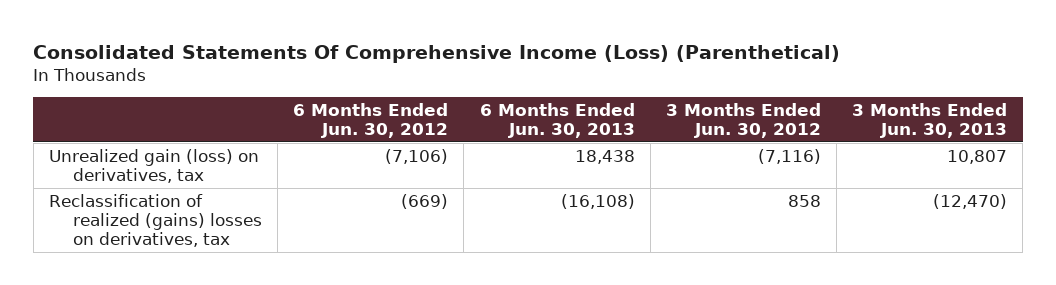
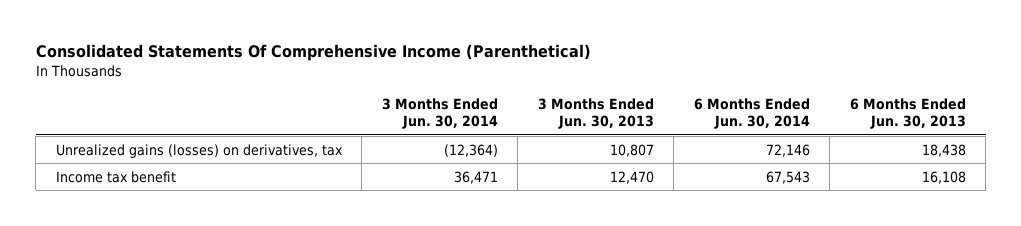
- Consolidated Statements Of Comprehensive Income (Loss) (Parenthetical)
+ Consolidated Statements Of Comprehensive Income (Parenthetical)
- | 6 Months Ended Jun. 30, 2012 | 6 Months Ended Jun. 30, 2013 | 3 Months Ended Jun. 30, 2012 | 3 Months Ended Jun. 30, 2013
+ | 3 Months Ended Jun. 30, 2014 | 3 Months Ended Jun. 30, 2013 | 6 Months Ended Jun. 30, 2014 | 6 Months Ended Jun. 30, 2013
- Unrealized gain (loss) on derivatives, tax | (7,106) | 18,438 | (7,116) | 10,807
- Reclassification of realized (gains) losses on derivatives, tax | (669) | (16,108) | 858 | (12,470)
+ Unrealized gains (losses) on derivatives, tax | (12,364) | 10,807 | 72,146 | 18,438
+ Income tax benefit | 36,471 | 12,470 | 67,543 | 16,108

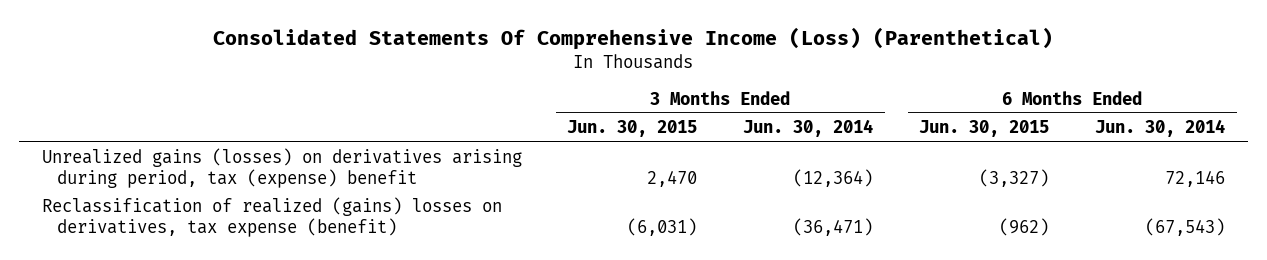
- Consolidated Statements Of Comprehensive Income (Parenthetical)
+ Consolidated Statements Of Comprehensive Income (Loss) (Parenthetical)
- | 3 Months Ended Jun. 30, 2014 | 3 Months Ended Jun. 30, 2013 | 6 Months Ended Jun. 30, 2014 | 6 Months Ended Jun. 30, 2013
+ | 3 Months Ended Jun. 30, 2015 | 3 Months Ended Jun. 30, 2014 | 6 Months Ended Jun. 30, 2015 | 6 Months Ended Jun. 30, 2014
- Unrealized gains (losses) on derivatives, tax | (12,364) | 10,807 | 72,146 | 18,438
- Income tax benefit | 36,471 | 12,470 | 67,543 | 16,108
+ Unrealized gains (losses) on derivatives arising during period, tax (expense) benefit | 2,470 | (12,364) | (3,327) | 72,146
+ Reclassification of realized (gains) losses on derivatives, tax expense (benefit) | (6,031) | (36,471) | (962) | (67,543)

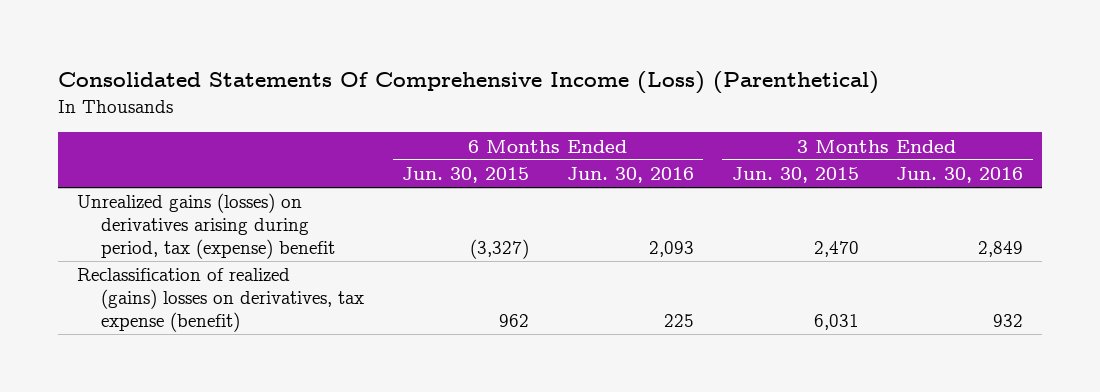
- | 3 Months Ended Jun. 30, 2015 | 3 Months Ended Jun. 30, 2014 | 6 Months Ended Jun. 30, 2015 | 6 Months Ended Jun. 30, 2014
+ | 6 Months Ended Jun. 30, 2015 | 6 Months Ended Jun. 30, 2016 | 3 Months Ended Jun. 30, 2015 | 3 Months Ended Jun. 30, 2016
- Reclassification of realized (gains) losses on derivatives, tax expense (benefit) | (6,031) | (36,471) | (962) | (67,543)
+ Reclassification of realized (gains) losses on derivatives, tax expense (benefit) | 962 | 225 | 6,031 | 932

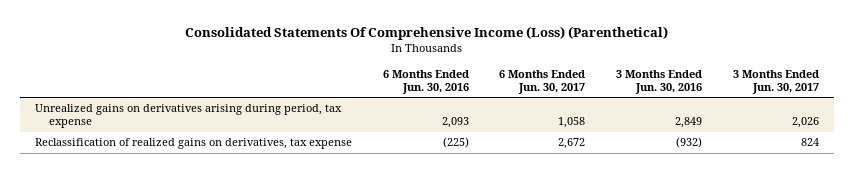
- | 6 Months Ended Jun. 30, 2015 | 6 Months Ended Jun. 30, 2016 | 3 Months Ended Jun. 30, 2015 | 3 Months Ended Jun. 30, 2016
+ | 6 Months Ended Jun. 30, 2016 | 6 Months Ended Jun. 30, 2017 | 3 Months Ended Jun. 30, 2016 | 3 Months Ended Jun. 30, 2017
- Unrealized gains (losses) on derivatives arising during period, tax (expense) benefit | (3,327) | 2,093 | 2,470 | 2,849
- Reclassification of realized (gains) losses on derivatives, tax expense (benefit) | 962 | 225 | 6,031 | 932
+ Unrealized gains on derivatives arising during period, tax expense | 2,093 | 1,058 | 2,849 | 2,026
+ Reclassification of realized gains on derivatives, tax expense | (225) | 2,672 | (932) | 824

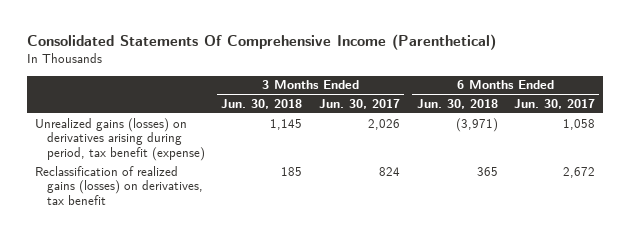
- Consolidated Statements Of Comprehensive Income (Loss) (Parenthetical)
+ Consolidated Statements Of Comprehensive Income (Parenthetical)
- | 6 Months Ended Jun. 30, 2016 | 6 Months Ended Jun. 30, 2017 | 3 Months Ended Jun. 30, 2016 | 3 Months Ended Jun. 30, 2017
+ | 3 Months Ended Jun. 30, 2018 | 3 Months Ended Jun. 30, 2017 | 6 Months Ended Jun. 30, 2018 | 6 Months Ended Jun. 30, 2017
- Unrealized gains on derivatives arising during period, tax expense | 2,093 | 1,058 | 2,849 | 2,026
- Reclassification of realized gains on derivatives, tax expense | (225) | 2,672 | (932) | 824
+ Unrealized gains (losses) on derivatives arising during period, tax benefit (expense) | 1,145 | 2,026 | (3,971) | 1,058
+ Reclassification of realized gains (losses) on derivatives, tax benefit | 185 | 824 | 365 | 2,672

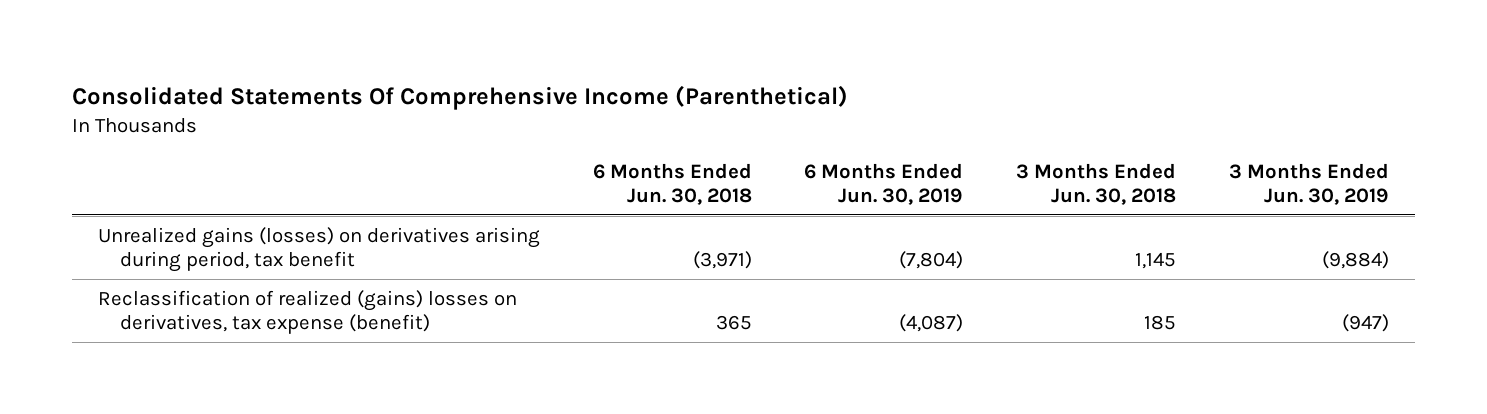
- | 3 Months Ended Jun. 30, 2018 | 3 Months Ended Jun. 30, 2017 | 6 Months Ended Jun. 30, 2018 | 6 Months Ended Jun. 30, 2017
+ | 6 Months Ended Jun. 30, 2018 | 6 Months Ended Jun. 30, 2019 | 3 Months Ended Jun. 30, 2018 | 3 Months Ended Jun. 30, 2019
- Unrealized gains (losses) on derivatives arising during period, tax benefit (expense) | 1,145 | 2,026 | (3,971) | 1,058
- Reclassification of realized gains (losses) on derivatives, tax benefit | 185 | 824 | 365 | 2,672
+ Unrealized gains (losses) on derivatives arising during period, tax benefit | (3,971) | (7,804) | 1,145 | (9,884)
+ Reclassification of realized (gains) losses on derivatives, tax expense (benefit) | 365 | (4,087) | 185 | (947)

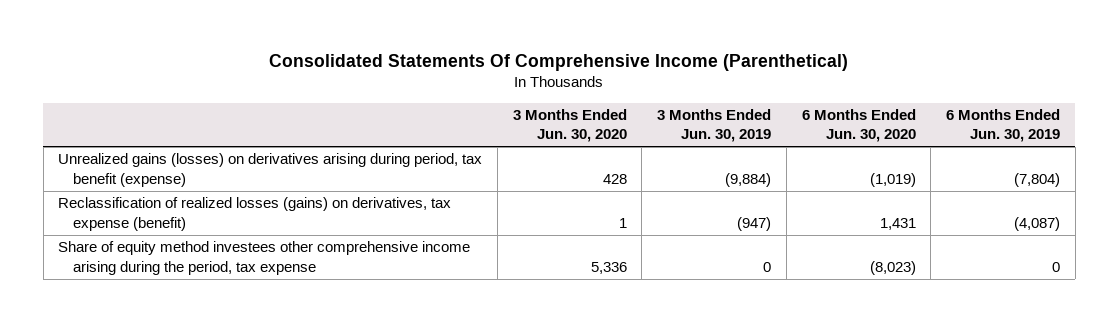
- | 6 Months Ended Jun. 30, 2018 | 6 Months Ended Jun. 30, 2019 | 3 Months Ended Jun. 30, 2018 | 3 Months Ended Jun. 30, 2019
+ | 3 Months Ended Jun. 30, 2020 | 3 Months Ended Jun. 30, 2019 | 6 Months Ended Jun. 30, 2020 | 6 Months Ended Jun. 30, 2019
- Unrealized gains (losses) on derivatives arising during period, tax benefit | (3,971) | (7,804) | 1,145 | (9,884)
- Reclassification of realized (gains) losses on derivatives, tax expense (benefit) | 365 | (4,087) | 185 | (947)
+ Unrealized gains (losses) on derivatives arising during period, tax benefit (expense) | 428 | (9,884) | (1,019) | (7,804)
+ Reclassification of realized losses (gains) on derivatives, tax expense (benefit) | 1 | (947) | 1,431 | (4,087)
+ Share of equity method investees other comprehensive income arising during the period, tax expense | 5,336 | 0 | (8,023) | 0

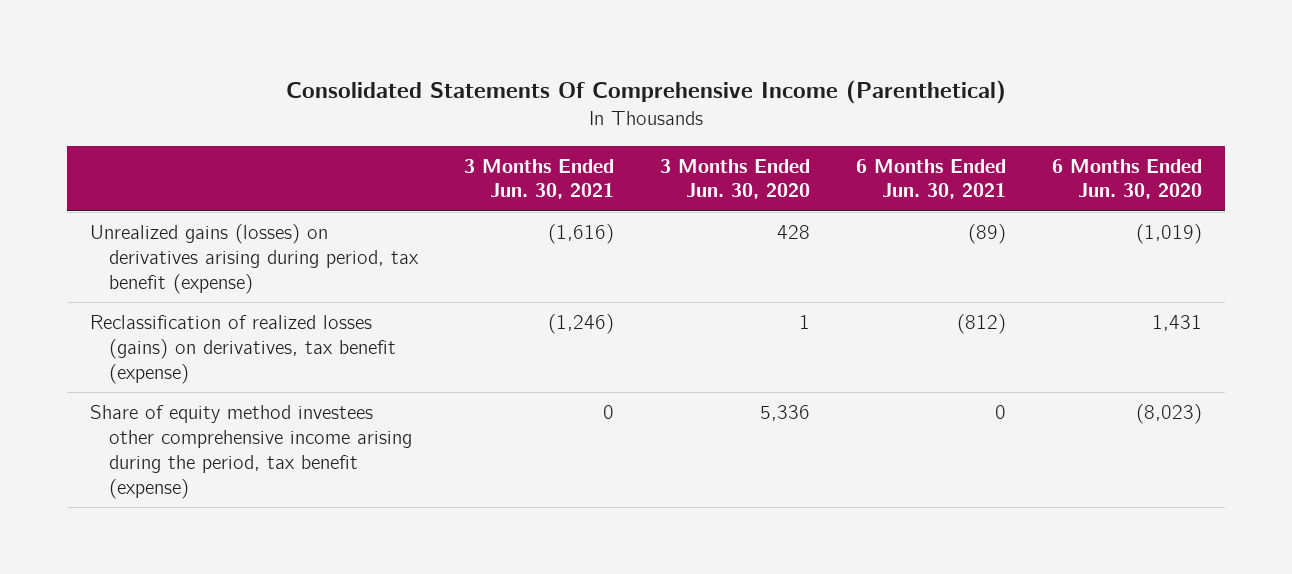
- | 3 Months Ended Jun. 30, 2020 | 3 Months Ended Jun. 30, 2019 | 6 Months Ended Jun. 30, 2020 | 6 Months Ended Jun. 30, 2019
+ | 3 Months Ended Jun. 30, 2021 | 3 Months Ended Jun. 30, 2020 | 6 Months Ended Jun. 30, 2021 | 6 Months Ended Jun. 30, 2020
- Reclassification of realized losses (gains) on derivatives, tax expense (benefit) | 1 | (947) | 1,431 | (4,087)
- Share of equity method investees other comprehensive income arising during the period, tax expense | 5,336 | 0 | (8,023) | 0
+ Reclassification of realized losses (gains) on derivatives, tax benefit (expense) | (1,246) | 1 | (812) | 1,431
+ Share of equity method investees other comprehensive income arising during the period, tax benefit (expense) | 0 | 5,336 | 0 | (8,023)

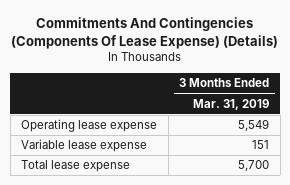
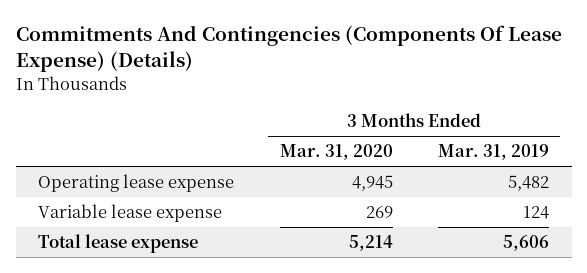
- | 3 Months Ended Mar. 31, 2019
+ | 3 Months Ended Mar. 31, 2020 | 3 Months Ended Mar. 31, 2019
- Operating lease expense | 5,549
- Variable lease expense | 151
- Total lease expense | 5,700
+ Operating lease expense | 4,945 | 5,482
+ Variable lease expense | 269 | 124
+ Total lease expense | 5,214 | 5,606

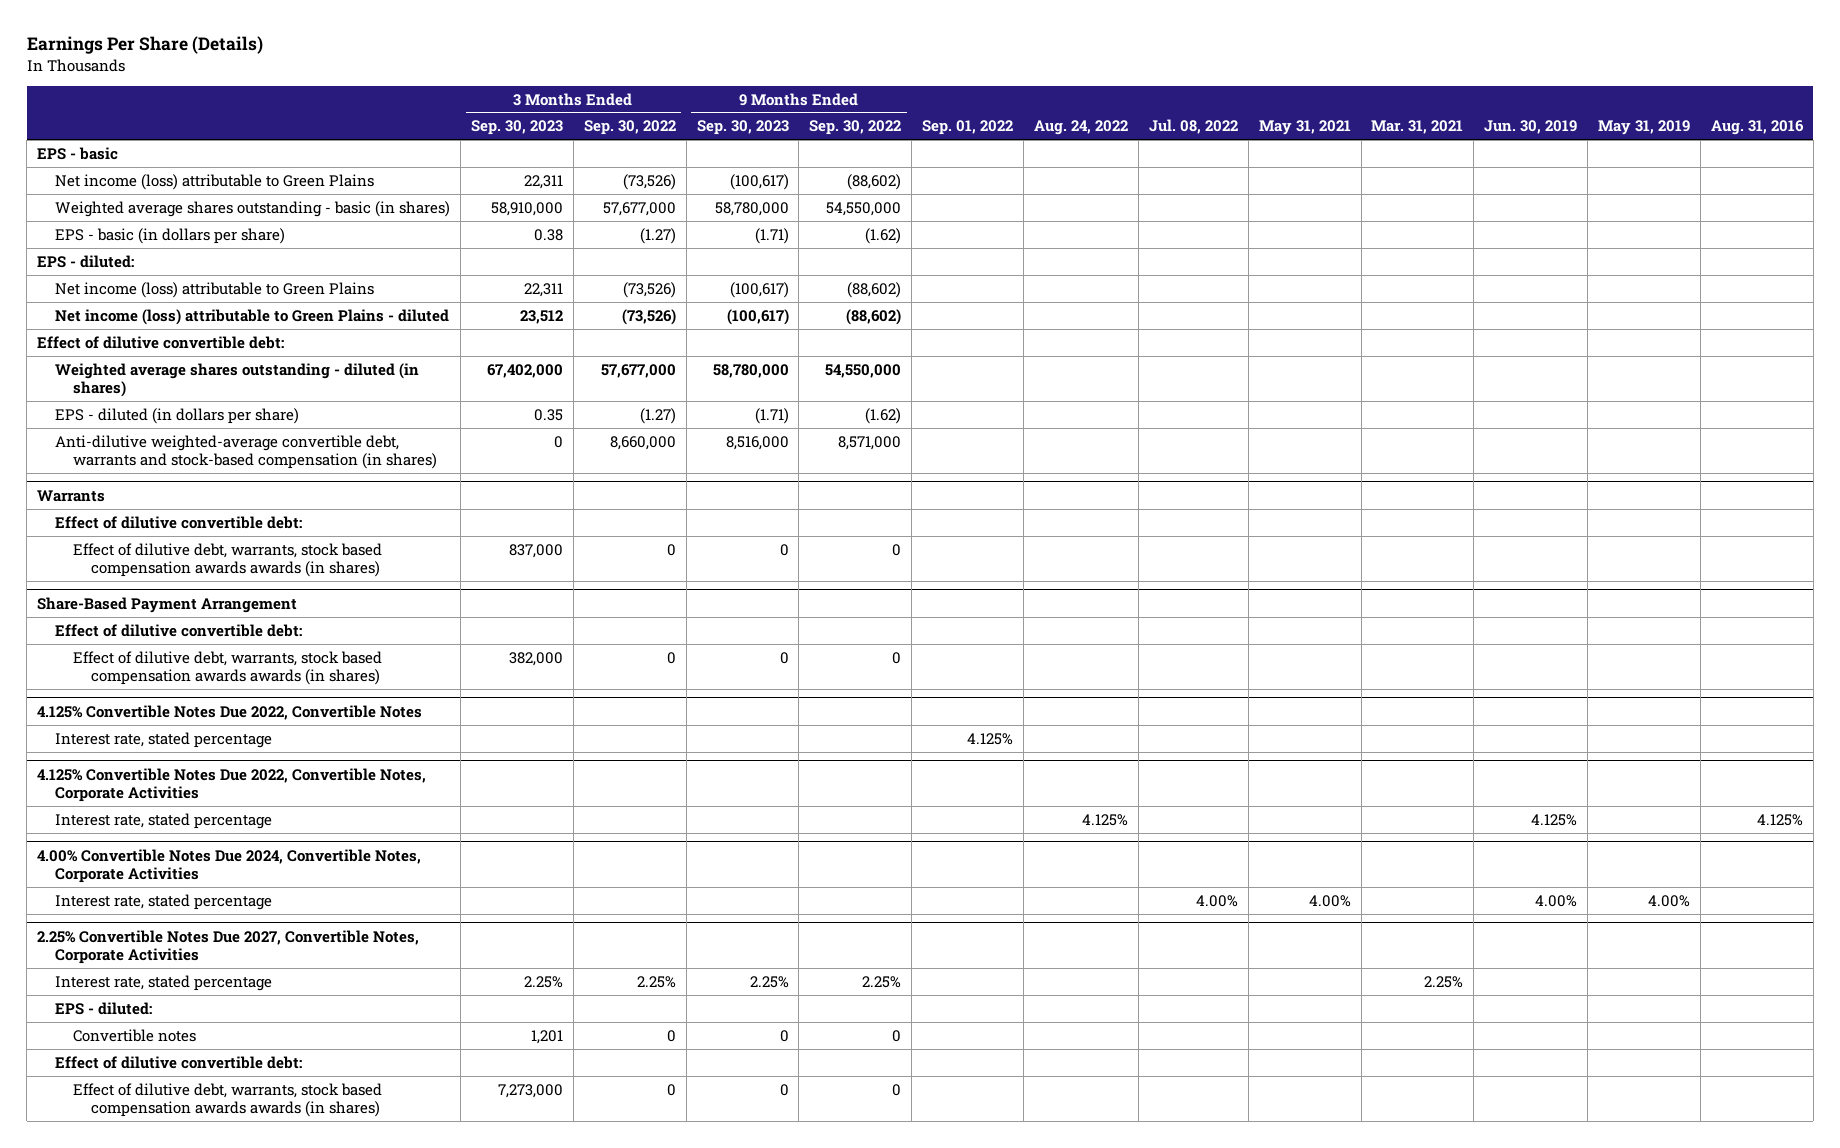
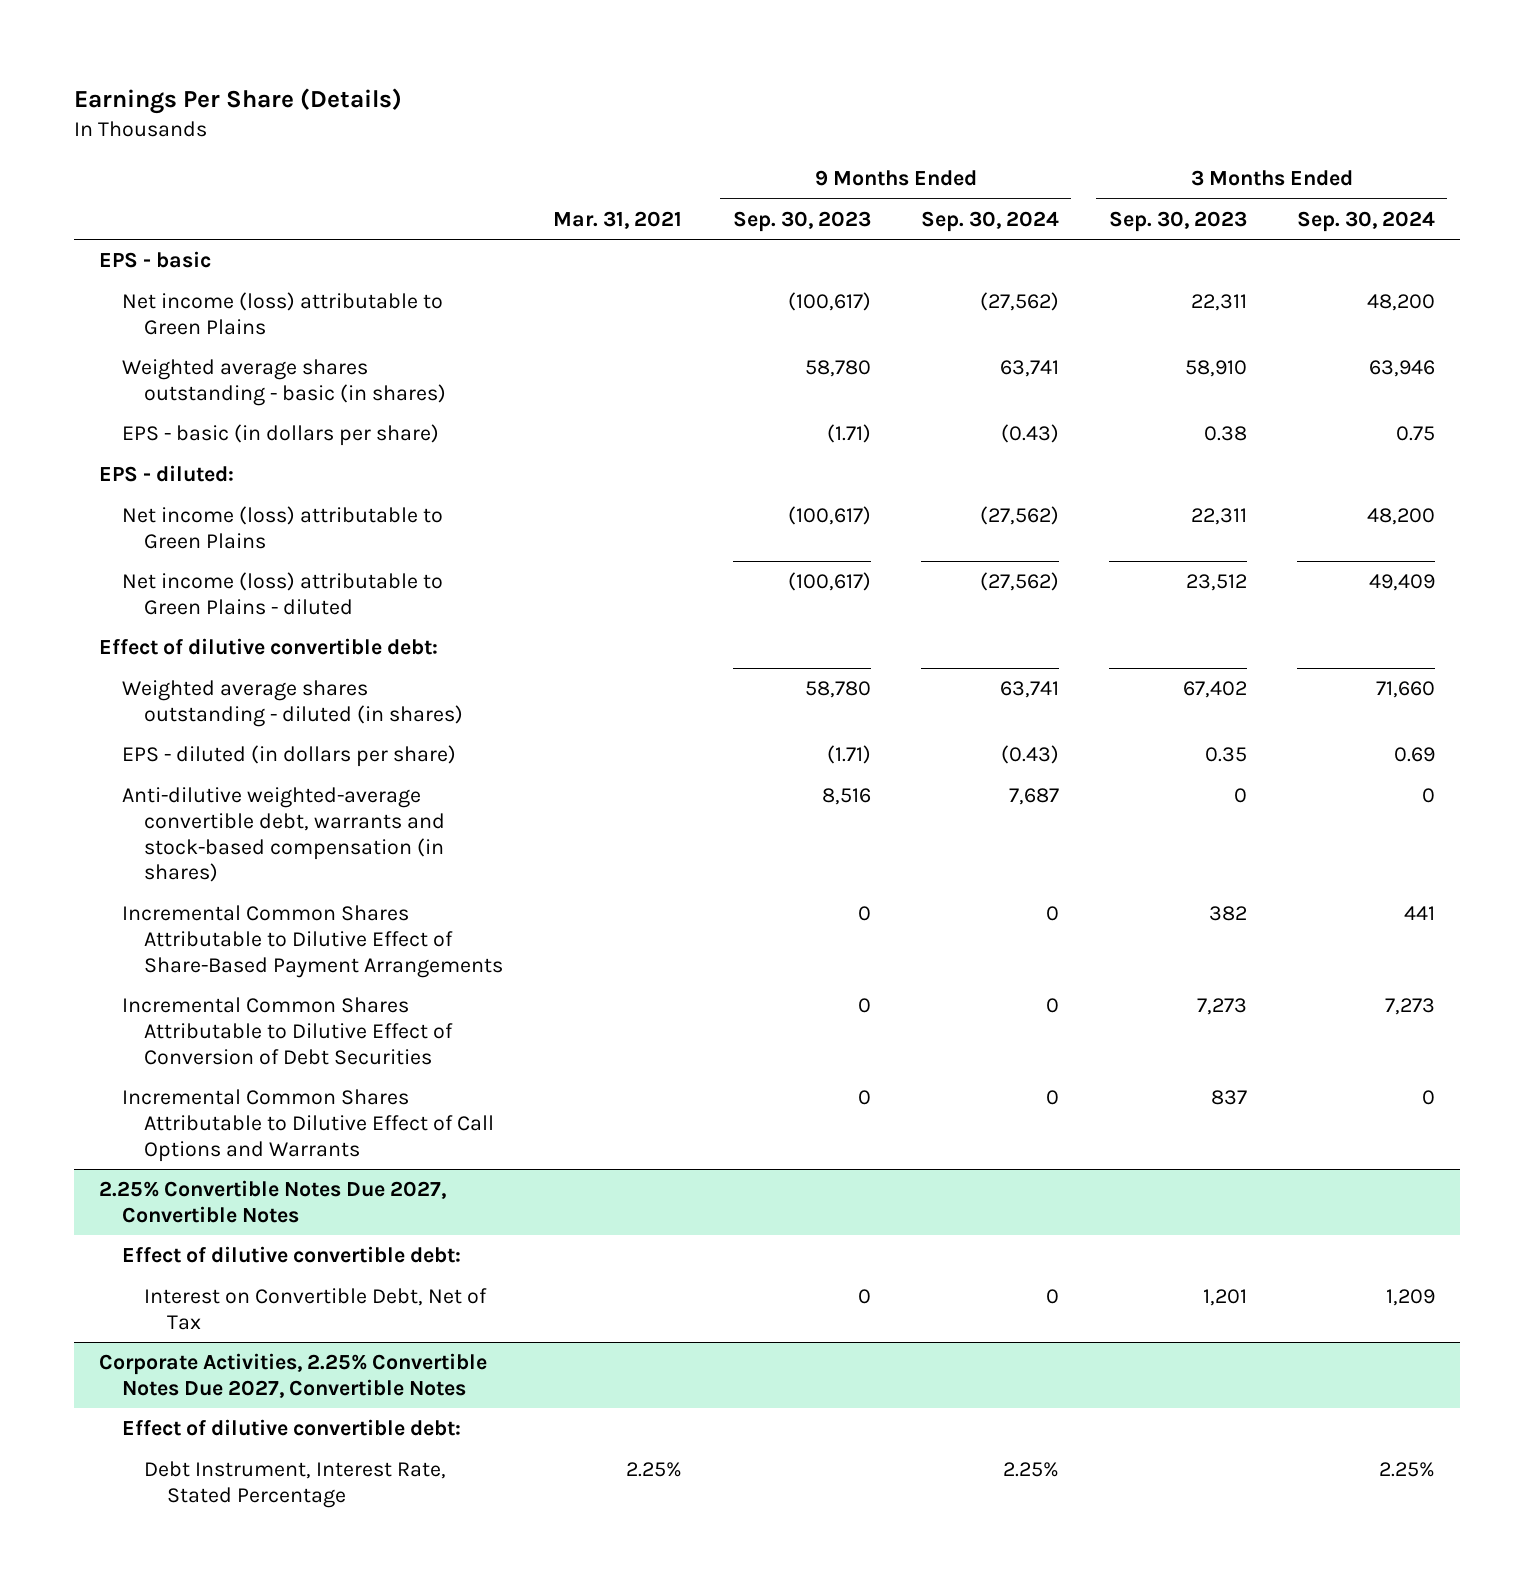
- | 3 Months Ended Sep. 30, 2023 | 3 Months Ended Sep. 30, 2022 | 9 Months Ended Sep. 30, 2023 | 9 Months Ended Sep. 30, 2022 | Sep. 01, 2022 | Aug. 24, 2022 | Jul. 08, 2022 | May 31, 2021 | Mar. 31, 2021 | Jun. 30, 2019 | May 31, 2019 | Aug. 31, 2016
+ | Mar. 31, 2021 | 9 Months Ended Sep. 30, 2023 | 9 Months Ended Sep. 30, 2024 | 3 Months Ended Sep. 30, 2023 | 3 Months Ended Sep. 30, 2024
- Weighted average shares outstanding - basic (in shares) | 58,910,000 | 57,677,000 | 58,780,000 | 54,550,000 | | | | | | | |
+ Weighted average shares outstanding - basic (in shares) | | 58,780 | 63,741 | 58,910 | 63,946
- Weighted average shares outstanding - diluted (in shares) | 67,402,000 | 57,677,000 | 58,780,000 | 54,550,000 | | | | | | | |
+ Weighted average shares outstanding - diluted (in shares) | | 58,780 | 63,741 | 67,402 | 71,660
- Anti-dilutive weighted-average convertible debt, warrants and stock-based compensation (in shares) | 0 | 8,660,000 | 8,516,000 | 8,571,000 | | | | | | | |
- Warrants
- Effect of dilutive convertible debt:
- Effect of dilutive debt, warrants, stock based compensation awards awards (in shares) | 837,000 | 0 | 0 | 0 | | | | | | | |
- Share-Based Payment Arrangement
+ Anti-dilutive weighted-average convertible debt, warrants and stock-based compensation (in shares) | | 8,516 | 7,687 | 0 | 0
+ Incremental Common Shares Attributable to Dilutive Effect of Share-Based Payment Arrangements | | 0 | 0 | 382 | 441
+ Incremental Common Shares Attributable to Dilutive Effect of Conversion of Debt Securities | | 0 | 0 | 7,273 | 7,273
+ Incremental Common Shares Attributable to Dilutive Effect of Call Options and Warrants | | 0 | 0 | 837 | 0
+ 2.25% Convertible Notes Due 2027, Convertible Notes
- Effect of dilutive debt, warrants, stock based compensation awards awards (in shares) | 382,000 | 0 | 0 | 0 | | | | | | | |
- 4.125% Convertible Notes Due 2022, Convertible Notes
- Interest rate, stated percentage | | | | | 4.125% | | | | | | |
- 4.125% Convertible Notes Due 2022, Convertible Notes, Corporate Activities
- Interest rate, stated percentage | | | | | | 4.125% | | | | 4.125% | | 4.125%
- 4.00% Convertible Notes Due 2024, Convertible Notes, Corporate Activities
- Interest rate, stated percentage | | | | | | | 4.00% | 4.00% | | 4.00% | 4.00% |
- 2.25% Convertible Notes Due 2027, Convertible Notes, Corporate Activities
- Interest rate, stated percentage | 2.25% | 2.25% | 2.25% | 2.25% | | | | | 2.25% | | |
- EPS - diluted:
- Convertible notes | 1,201 | 0 | 0 | 0 | | | | | | | |
+ Interest on Convertible Debt, Net of Tax | | 0 | 0 | 1,201 | 1,209
+ Corporate Activities, 2.25% Convertible Notes Due 2027, Convertible Notes
- Effect of dilutive debt, warrants, stock based compensation awards awards (in shares) | 7,273,000 | 0 | 0 | 0 | | | | | | | |
+ Debt Instrument, Interest Rate, Stated Percentage | 2.25% | | 2.25% | | 2.25%

